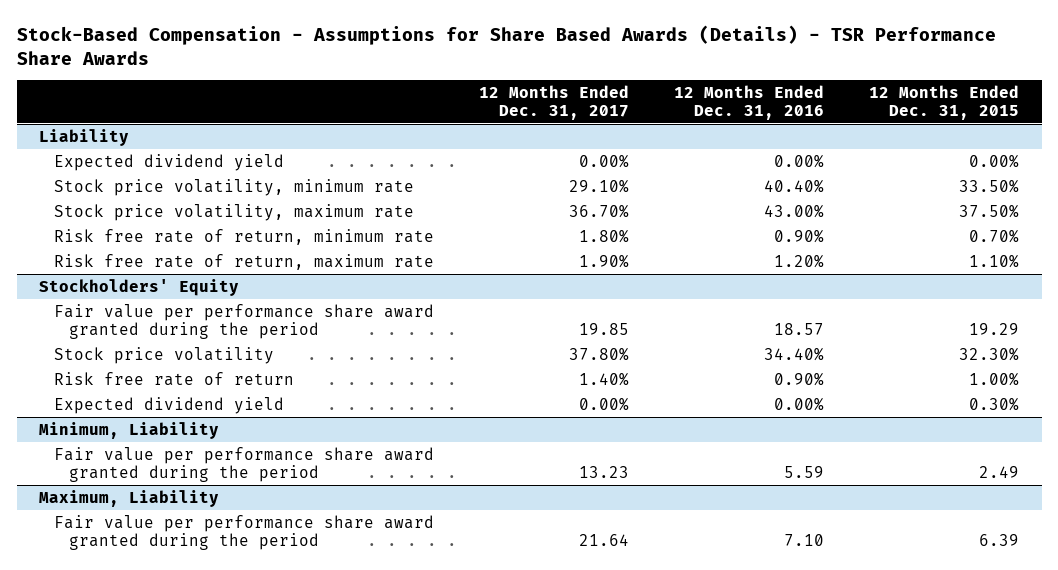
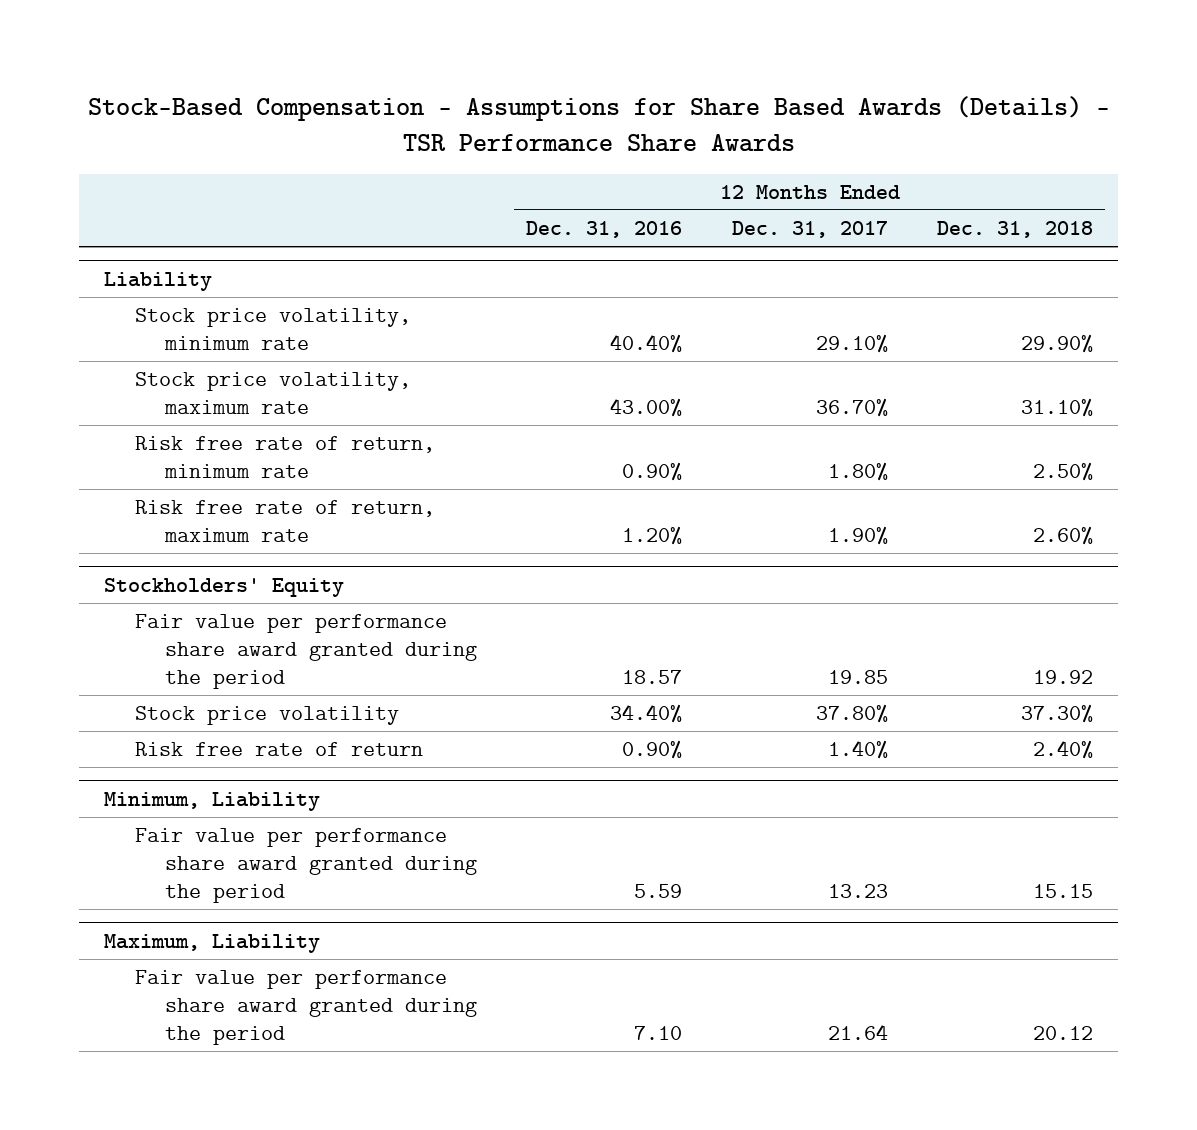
- | 12 Months Ended Dec. 31, 2017 | 12 Months Ended Dec. 31, 2016 | 12 Months Ended Dec. 31, 2015
+ | 12 Months Ended Dec. 31, 2016 | 12 Months Ended Dec. 31, 2017 | 12 Months Ended Dec. 31, 2018
@ Liability
- Expected dividend yield | 0.00% | 0.00% | 0.00%
@ Stockholders' Equity
- Expected dividend yield | 0.00% | 0.00% | 0.30%

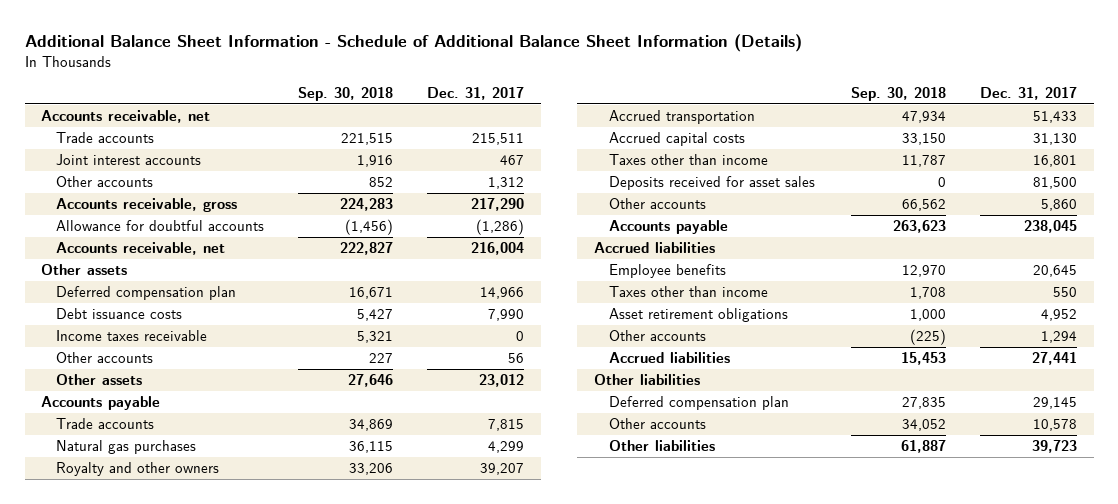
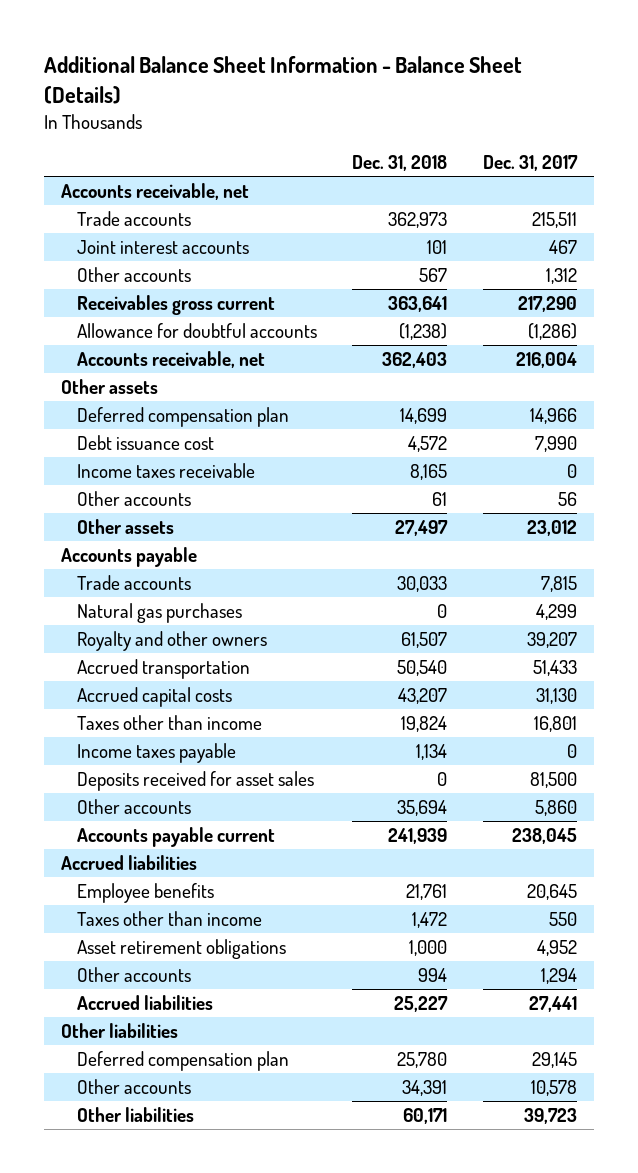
- Additional Balance Sheet Information - Schedule of Additional Balance Sheet Information (Details)
+ Additional Balance Sheet Information - Balance Sheet (Details)
- | Sep. 30, 2018 | Dec. 31, 2017
+ | Dec. 31, 2018 | Dec. 31, 2017
- Accounts receivable, gross | 224,283 | 217,290
+ Receivables gross current | 363,641 | 217,290
- Debt issuance costs | 5,427 | 7,990
+ Debt issuance cost | 4,572 | 7,990
+ Income taxes payable | 1,134 | 0
- Accounts payable | 263,623 | 238,045
+ Accounts payable current | 241,939 | 238,045

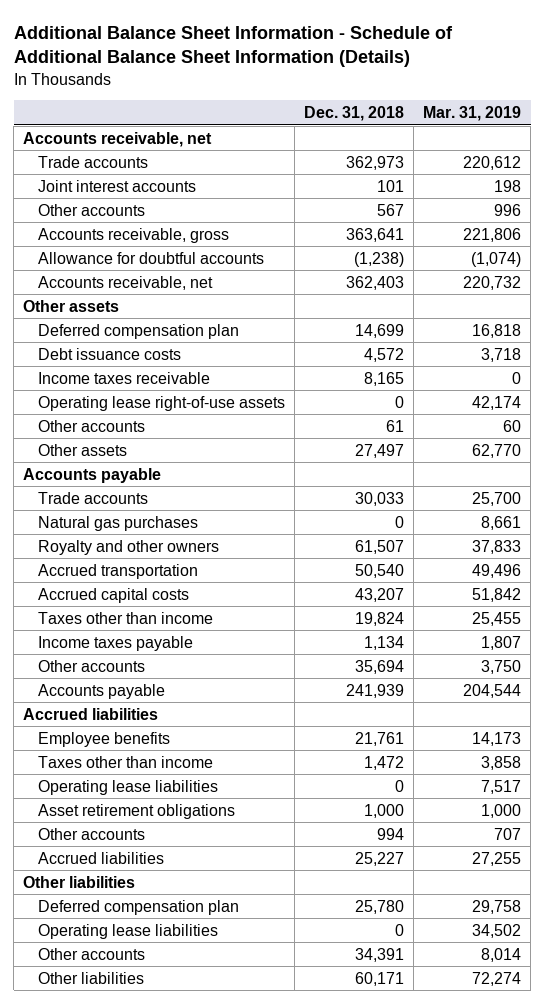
- Additional Balance Sheet Information - Balance Sheet (Details)
+ Additional Balance Sheet Information - Schedule of Additional Balance Sheet Information (Details)
- | Dec. 31, 2018 | Dec. 31, 2017
+ | Dec. 31, 2018 | Mar. 31, 2019
- Receivables gross current | 363,641 | 217,290
+ Accounts receivable, gross | 363,641 | 221,806
- Debt issuance cost | 4,572 | 7,990
+ Debt issuance costs | 4,572 | 3,718
+ Operating lease right-of-use assets | 0 | 42,174
- Deposits received for asset sales | 0 | 81,500
- Accounts payable current | 241,939 | 238,045
+ Accounts payable | 241,939 | 204,544
+ Operating lease liabilities | 0 | 7,517
+ Operating lease liabilities | 0 | 34,502

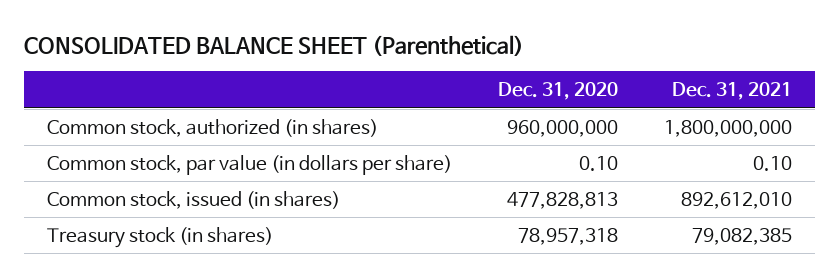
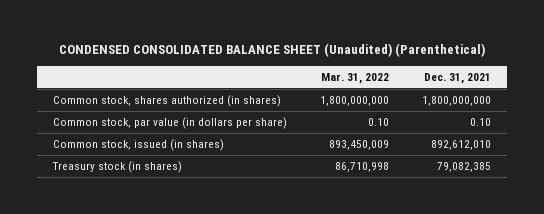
- CONSOLIDATED BALANCE SHEET (Parenthetical)
+ CONDENSED CONSOLIDATED BALANCE SHEET (Unaudited) (Parenthetical)
- | Dec. 31, 2020 | Dec. 31, 2021
+ | Mar. 31, 2022 | Dec. 31, 2021
- Common stock, authorized (in shares) | 960,000,000 | 1,800,000,000
+ Common stock, shares authorized (in shares) | 1,800,000,000 | 1,800,000,000

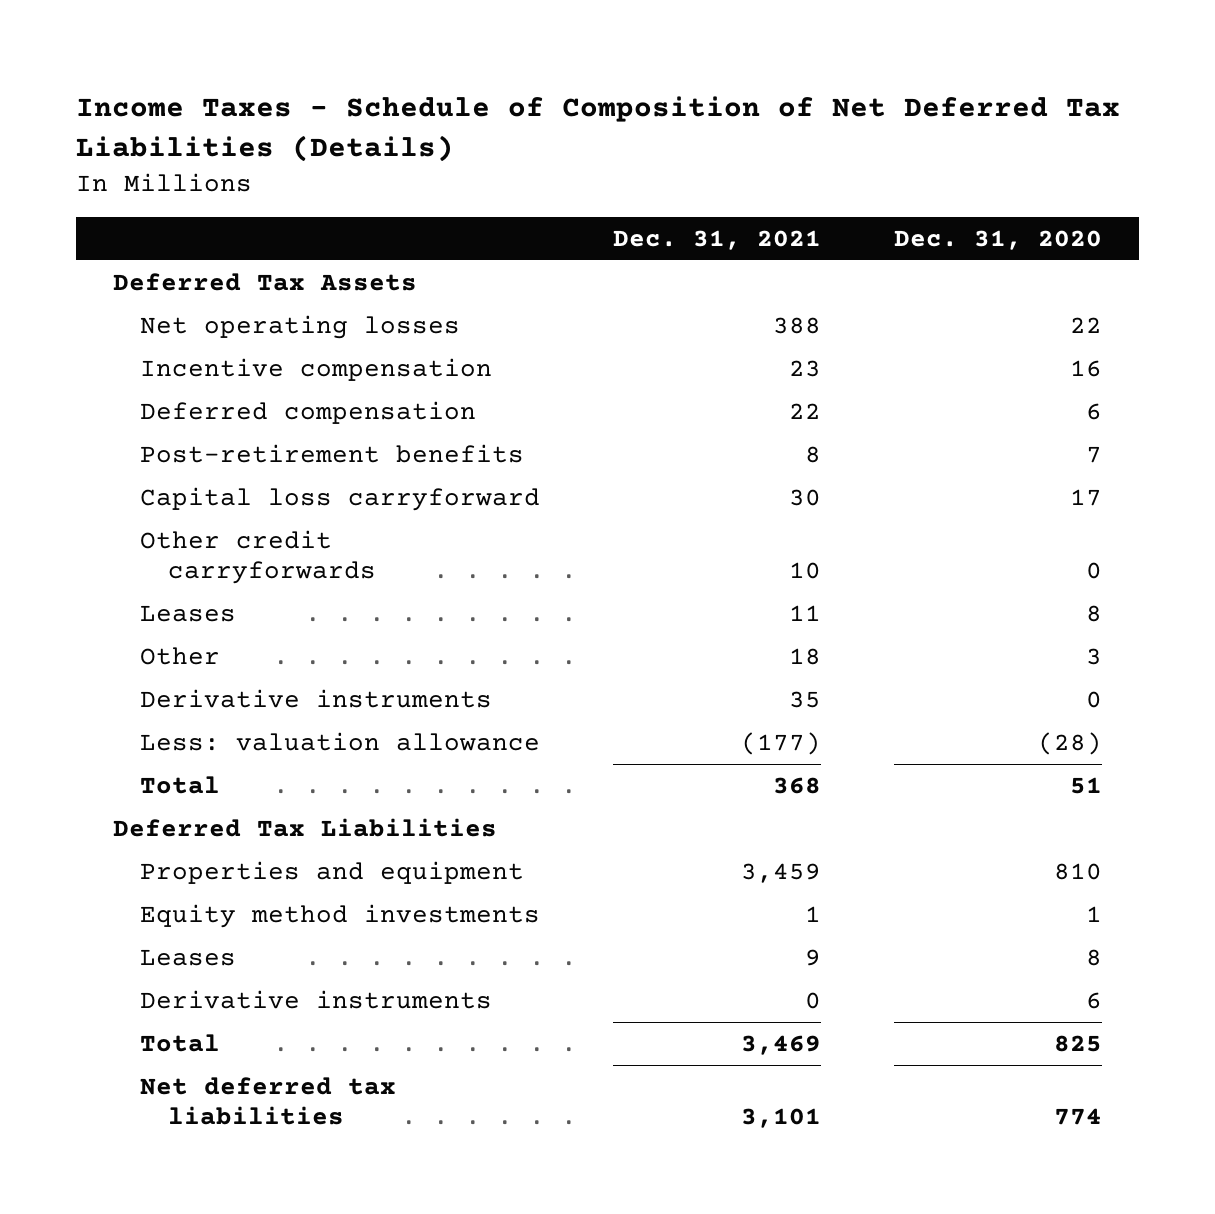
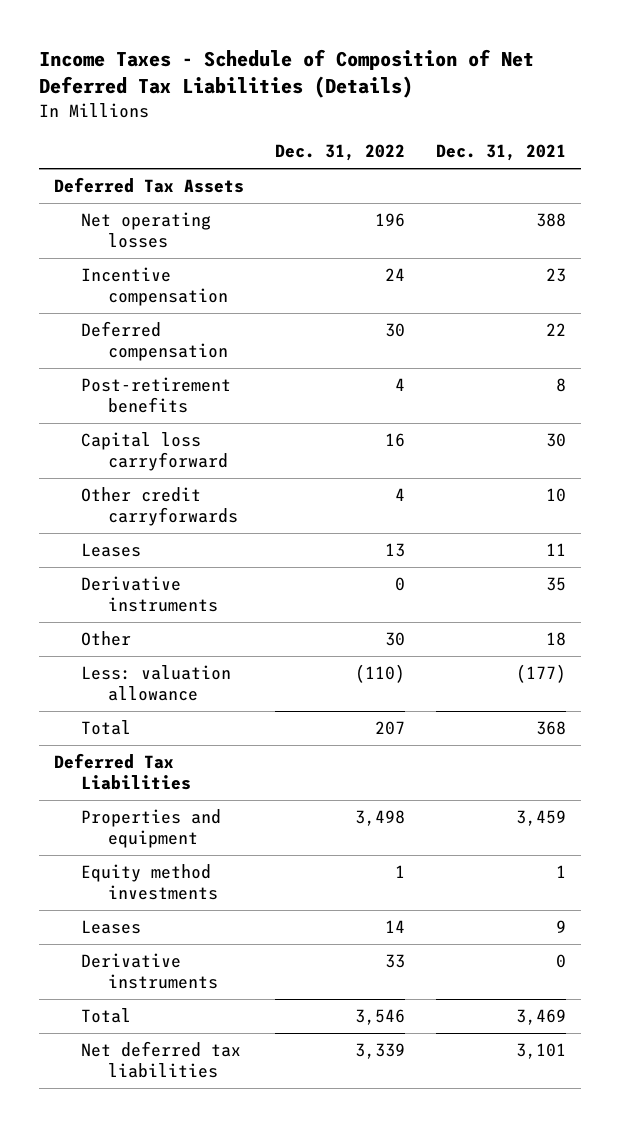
- | Dec. 31, 2021 | Dec. 31, 2020
+ | Dec. 31, 2022 | Dec. 31, 2021
moved down: Other | 30 | 18

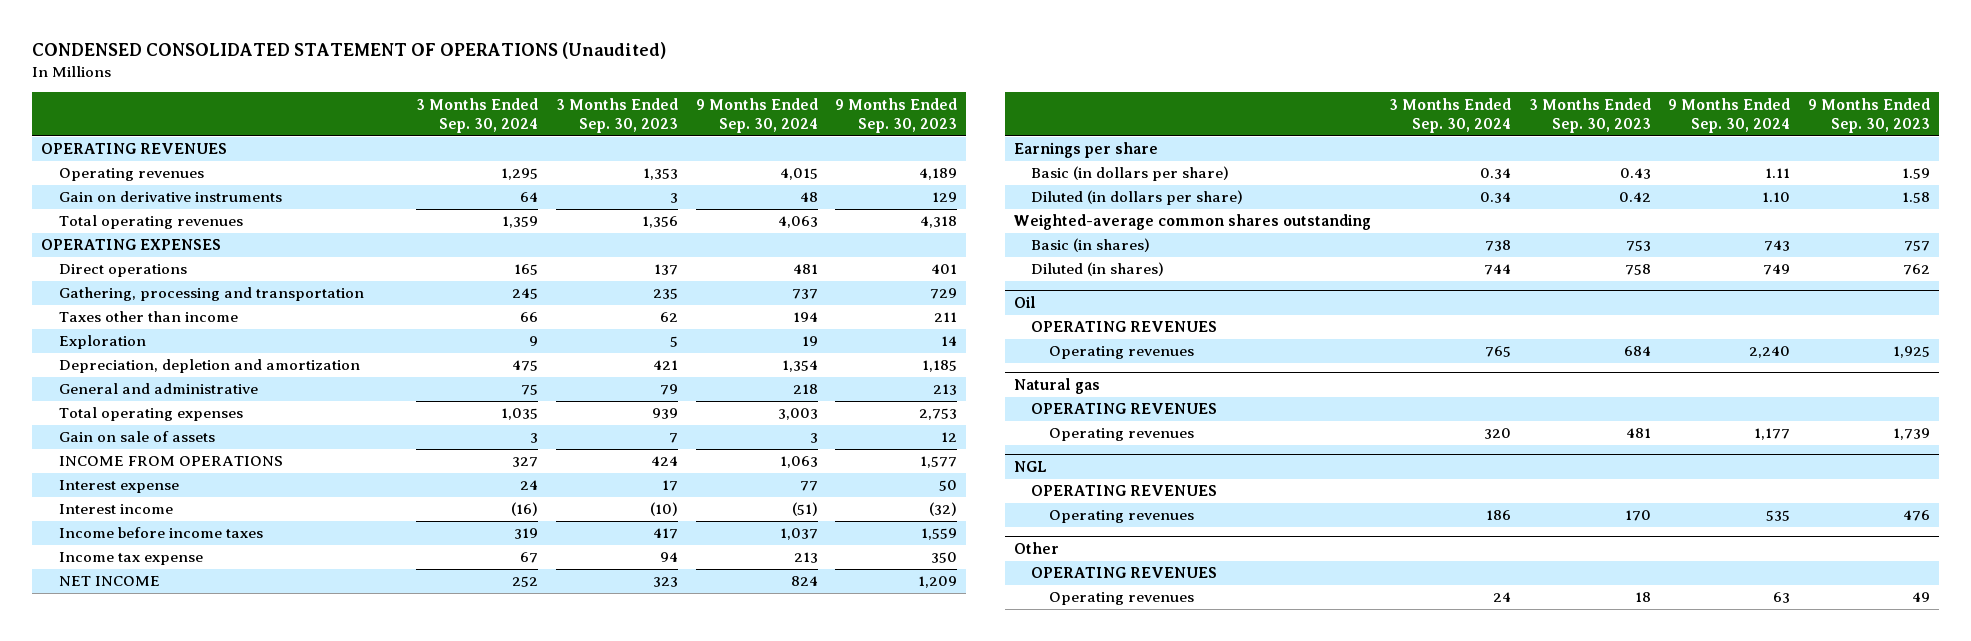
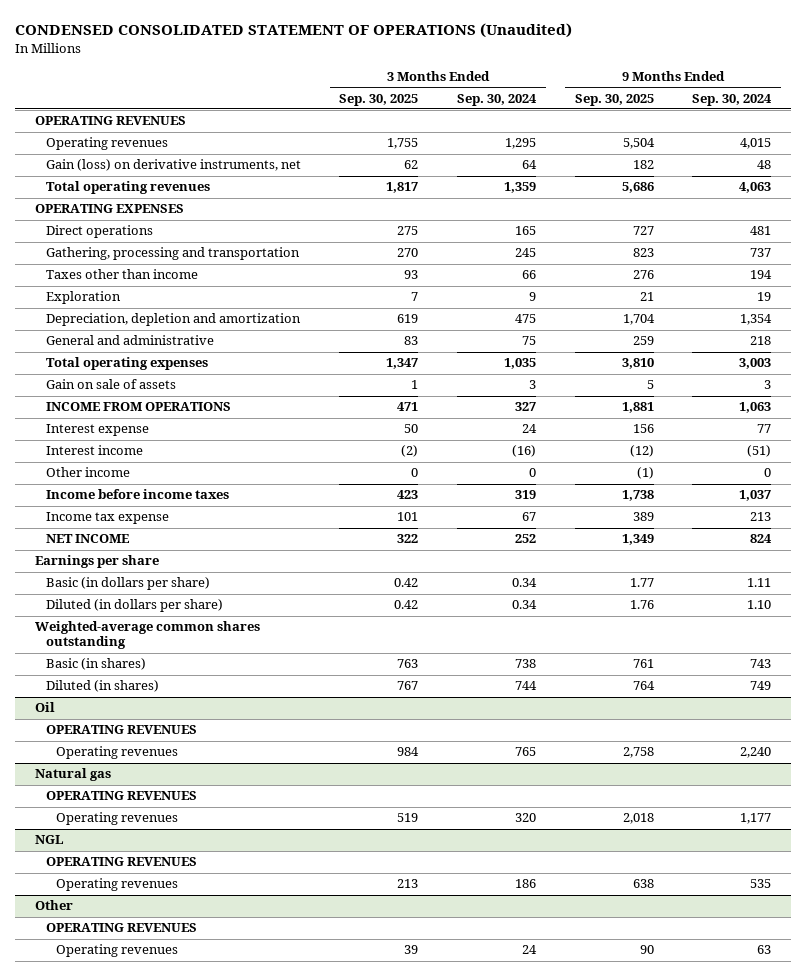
- | 3 Months Ended Sep. 30, 2024 | 3 Months Ended Sep. 30, 2023 | 9 Months Ended Sep. 30, 2024 | 9 Months Ended Sep. 30, 2023
+ | 3 Months Ended Sep. 30, 2025 | 3 Months Ended Sep. 30, 2024 | 9 Months Ended Sep. 30, 2025 | 9 Months Ended Sep. 30, 2024
- Gain on derivative instruments | 64 | 3 | 48 | 129
+ Gain (loss) on derivative instruments, net | 62 | 64 | 182 | 48
+ Other income | 0 | 0 | (1) | 0

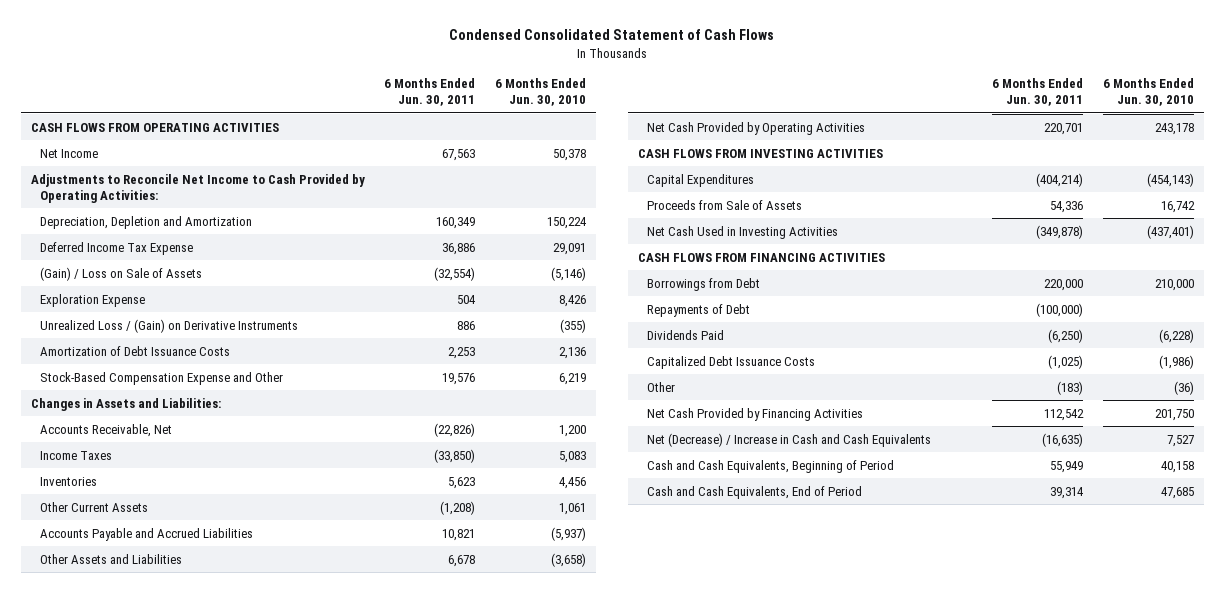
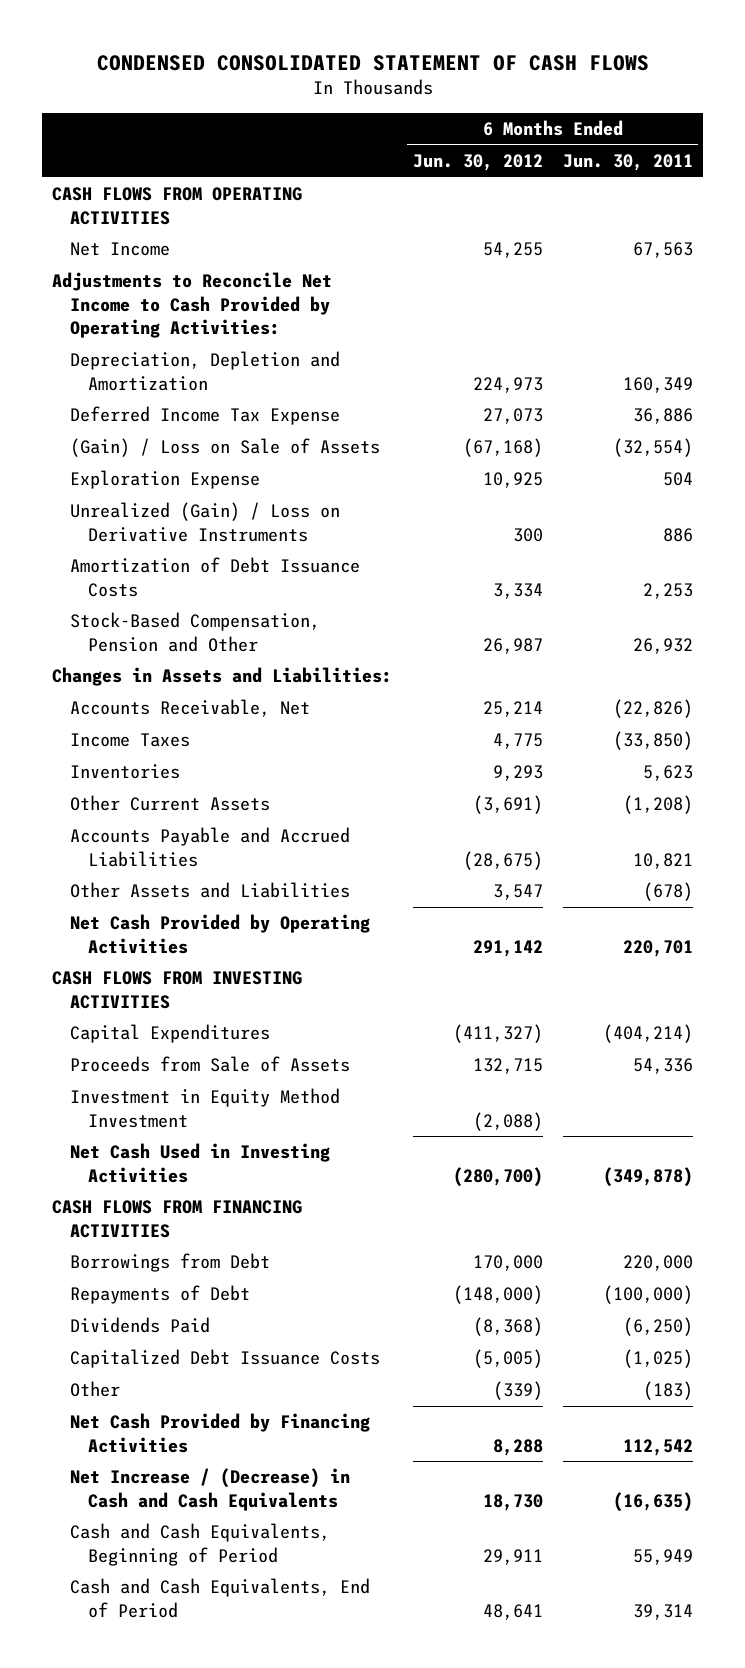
- Condensed Consolidated Statement of Cash Flows
+ CONDENSED CONSOLIDATED STATEMENT OF CASH FLOWS
- | 6 Months Ended Jun. 30, 2011 | 6 Months Ended Jun. 30, 2010
+ | 6 Months Ended Jun. 30, 2012 | 6 Months Ended Jun. 30, 2011
- Unrealized Loss / (Gain) on Derivative Instruments | 886 | (355)
+ Unrealized (Gain) / Loss on Derivative Instruments | 300 | 886
- Stock-Based Compensation Expense and Other | 19,576 | 6,219
+ Stock-Based Compensation, Pension and Other | 26,987 | 26,932
- Other Assets and Liabilities | 6,678 | (3,658)
+ Other Assets and Liabilities | 3,547 | (678)
+ Investment in Equity Method Investment | (2,088) |
- Net (Decrease) / Increase in Cash and Cash Equivalents | (16,635) | 7,527
+ Net Increase / (Decrease) in Cash and Cash Equivalents | 18,730 | (16,635)

